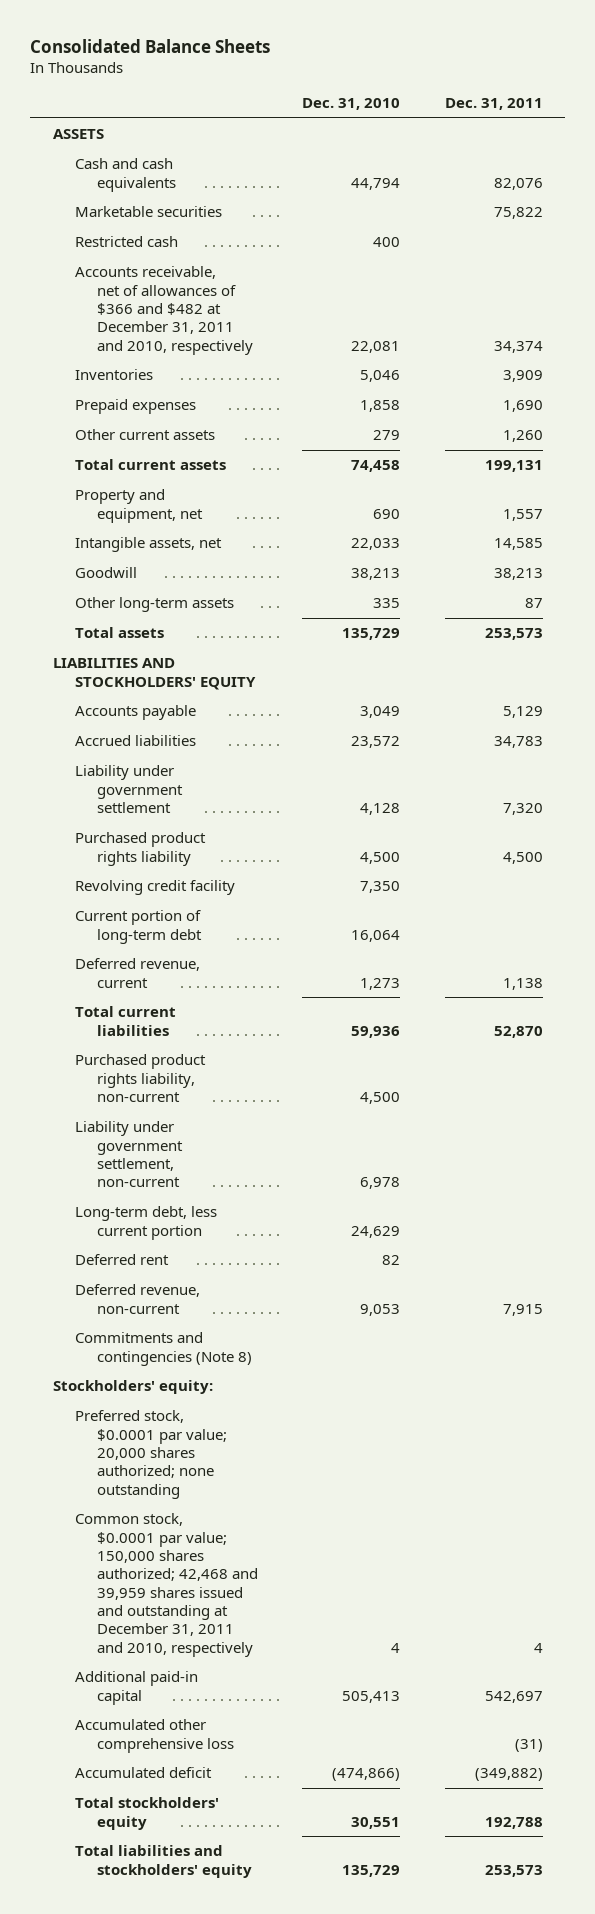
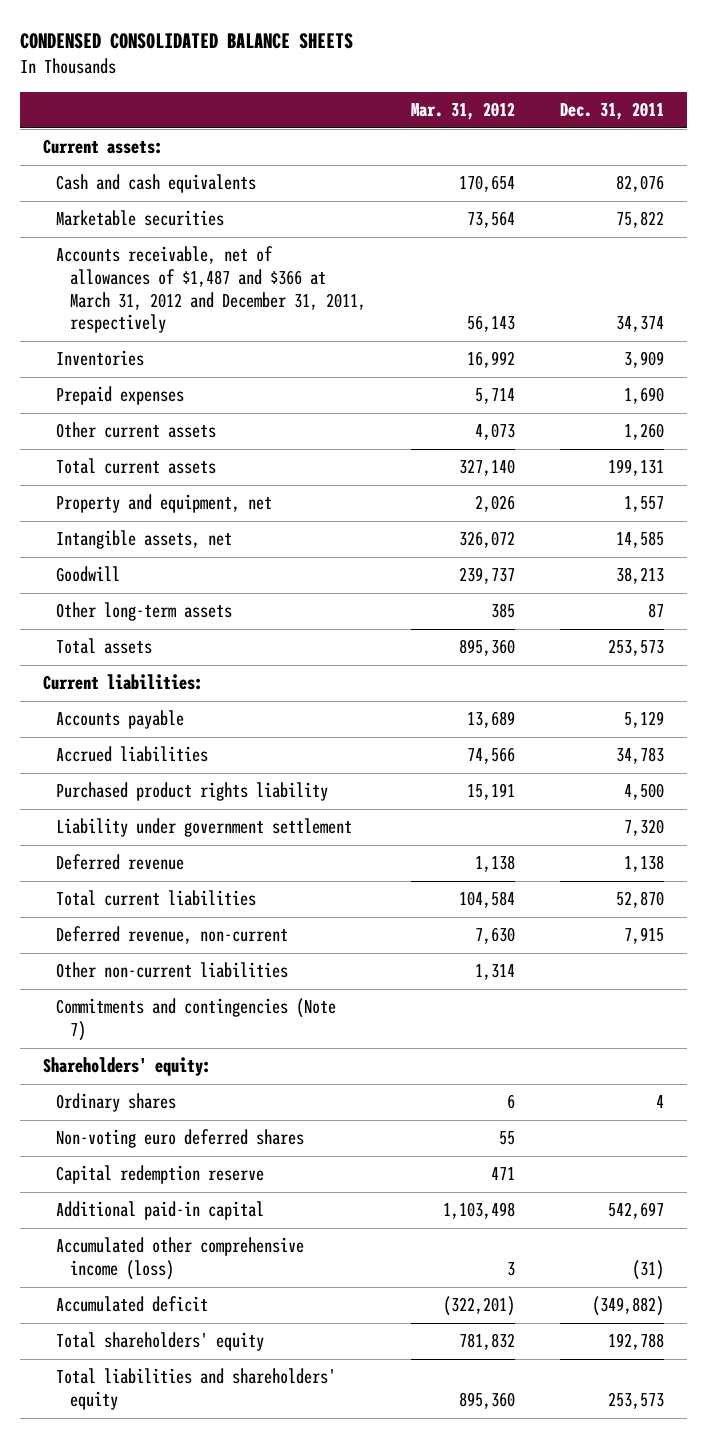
- Consolidated Balance Sheets
+ CONDENSED CONSOLIDATED BALANCE SHEETS
- | Dec. 31, 2010 | Dec. 31, 2011
+ | Mar. 31, 2012 | Dec. 31, 2011
- ASSETS
+ Current assets:
- Restricted cash | 400 |
- Accounts receivable, net of allowances of $366 and $482 at December 31, 2011 and 2010, respectively | 22,081 | 34,374
+ Accounts receivable, net of allowances of $1,487 and $366 at March 31, 2012 and December 31, 2011, respectively | 56,143 | 34,374
- LIABILITIES AND STOCKHOLDERS' EQUITY
+ Current liabilities:
- Revolving credit facility | 7,350 |
- Current portion of long-term debt | 16,064 |
- Deferred revenue, current | 1,273 | 1,138
moved down: Liability under government settlement | | 7,320
+ Deferred revenue | 1,138 | 1,138
- Purchased product rights liability, non-current | 4,500 |
- Liability under government settlement, non-current | 6,978 |
- Long-term debt, less current portion | 24,629 |
- Deferred rent | 82 |
- Commitments and contingencies (Note 8)
- Stockholders' equity:
- Preferred stock, $0.0001 par value; 20,000 shares authorized; none outstanding
- Common stock, $0.0001 par value; 150,000 shares authorized; 42,468 and 39,959 shares issued and outstanding at December 31, 2011 and 2010, respectively | 4 | 4
+ Other non-current liabilities | 1,314 |
+ Commitments and contingencies (Note 7)
+ Shareholders' equity:
+ Ordinary shares | 6 | 4
+ Non-voting euro deferred shares | 55 |
+ Capital redemption reserve | 471 |
- Accumulated other comprehensive loss | | (31)
+ Accumulated other comprehensive income (loss) | 3 | (31)
- Total stockholders' equity | 30,551 | 192,788
- Total liabilities and stockholders' equity | 135,729 | 253,573
+ Total shareholders' equity | 781,832 | 192,788
+ Total liabilities and shareholders' equity | 895,360 | 253,573

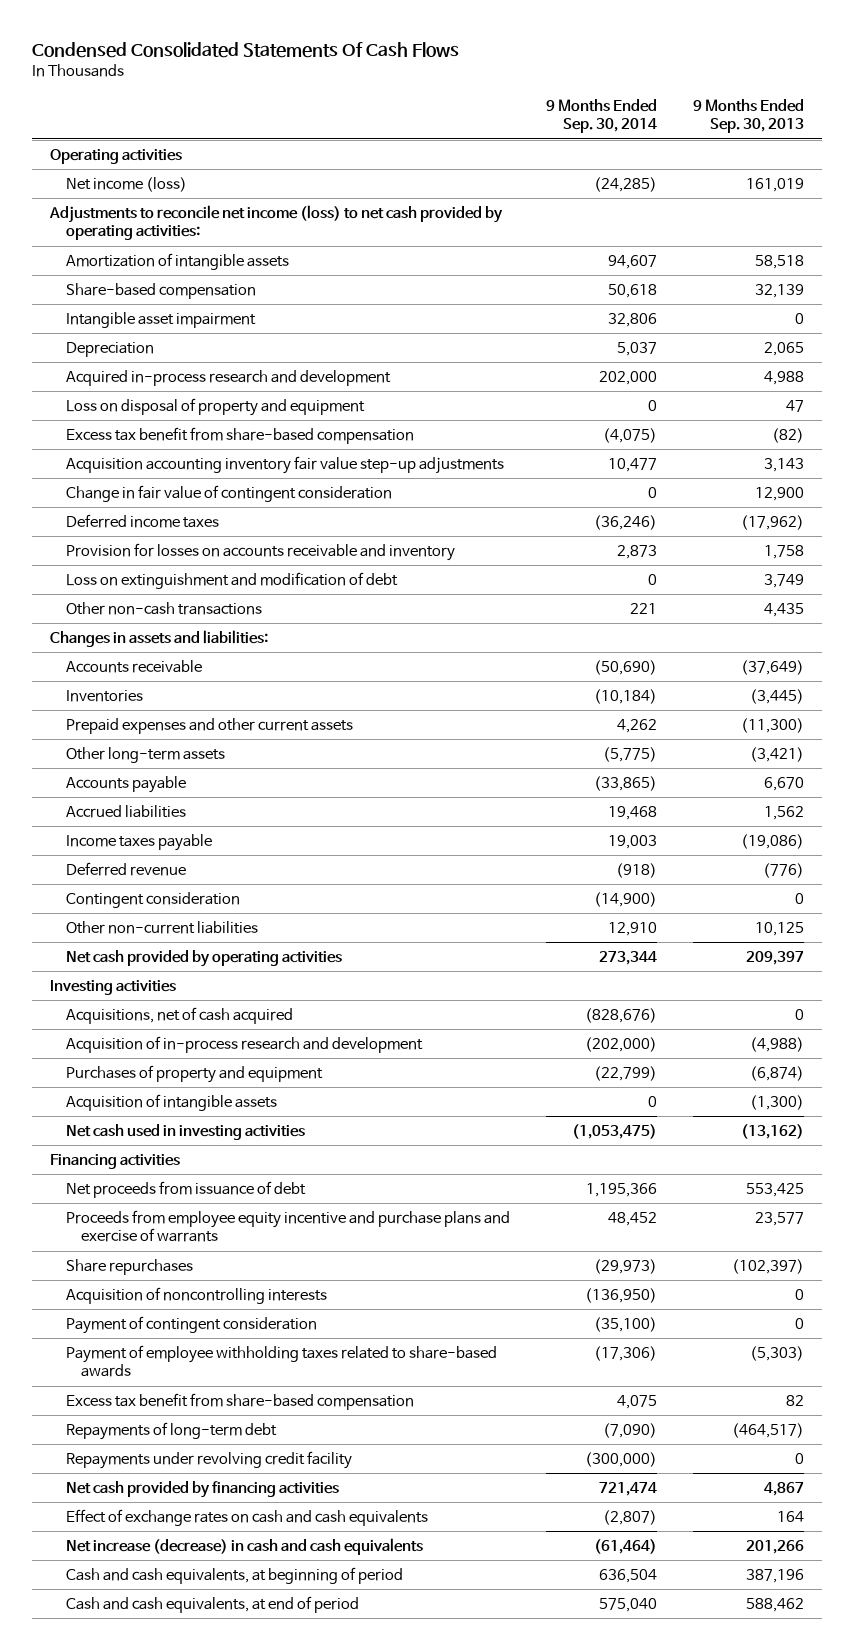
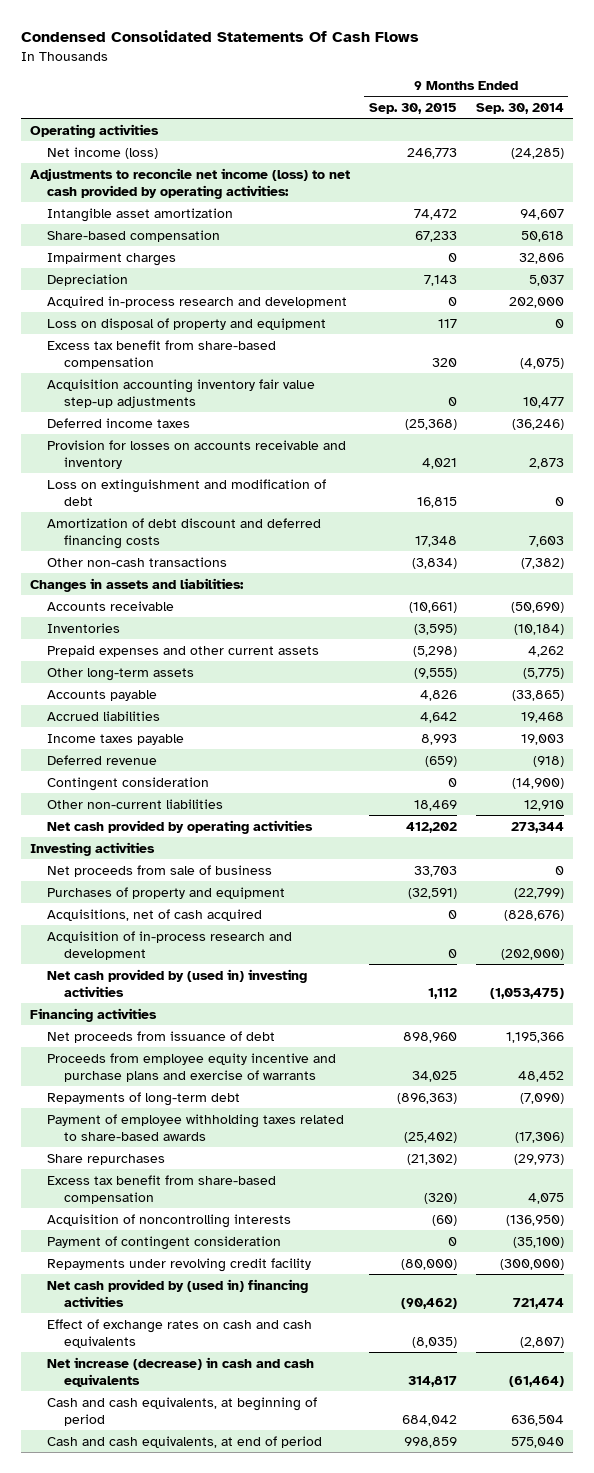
- | 9 Months Ended Sep. 30, 2014 | 9 Months Ended Sep. 30, 2013
+ | 9 Months Ended Sep. 30, 2015 | 9 Months Ended Sep. 30, 2014
- Amortization of intangible assets | 94,607 | 58,518
+ Intangible asset amortization | 74,472 | 94,607
- Intangible asset impairment | 32,806 | 0
+ Impairment charges | 0 | 32,806
- Change in fair value of contingent consideration | 0 | 12,900
- Other non-cash transactions | 221 | 4,435
+ Amortization of debt discount and deferred financing costs | 17,348 | 7,603
+ Other non-cash transactions | (3,834) | (7,382)
+ Net proceeds from sale of business | 33,703 | 0
moved up: Purchases of property and equipment | (32,591) | (22,799)
- Acquisition of intangible assets | 0 | (1,300)
- Net cash used in investing activities | (1,053,475) | (13,162)
+ Net cash provided by (used in) investing activities | 1,112 | (1,053,475)
moved up: Repayments of long-term debt | (896,363) | (7,090)
moved up: Payment of employee withholding taxes related to share-based awards | (25,402) | (17,306)
moved up: Excess tax benefit from share-based compensation | (320) | 4,075
- Net cash provided by financing activities | 721,474 | 4,867
+ Net cash provided by (used in) financing activities | (90,462) | 721,474

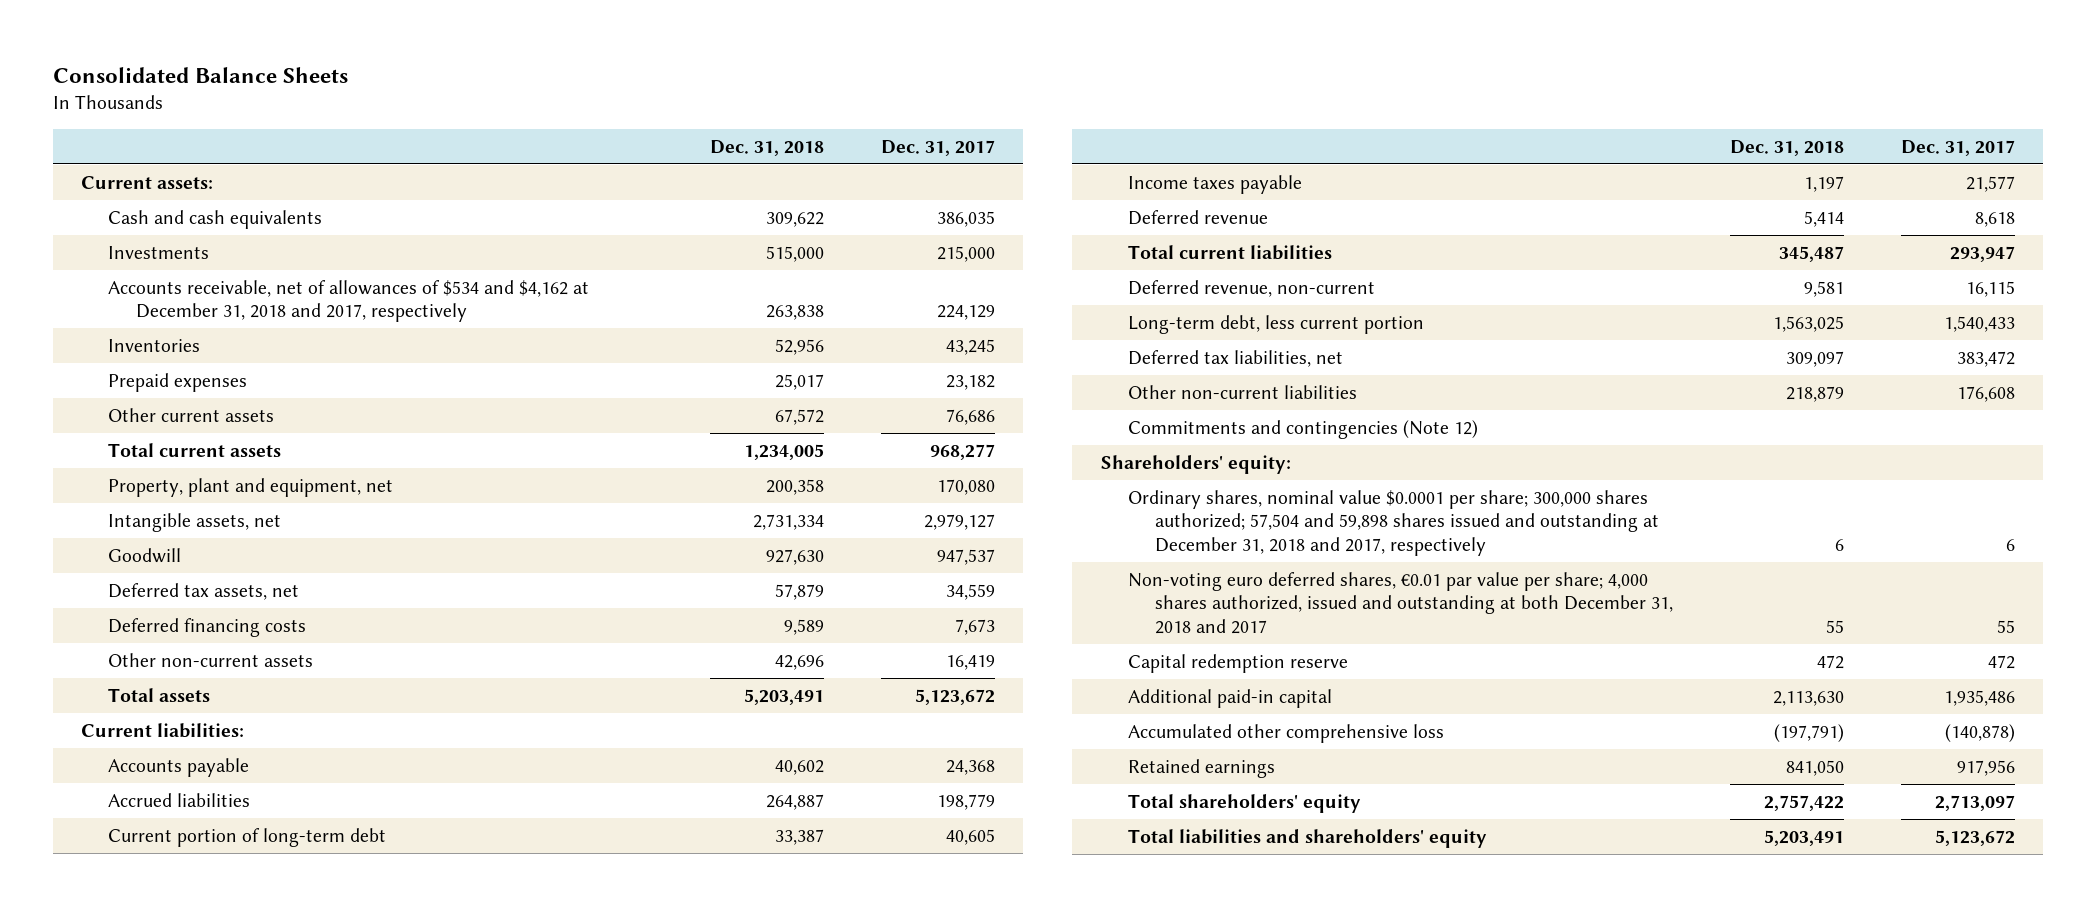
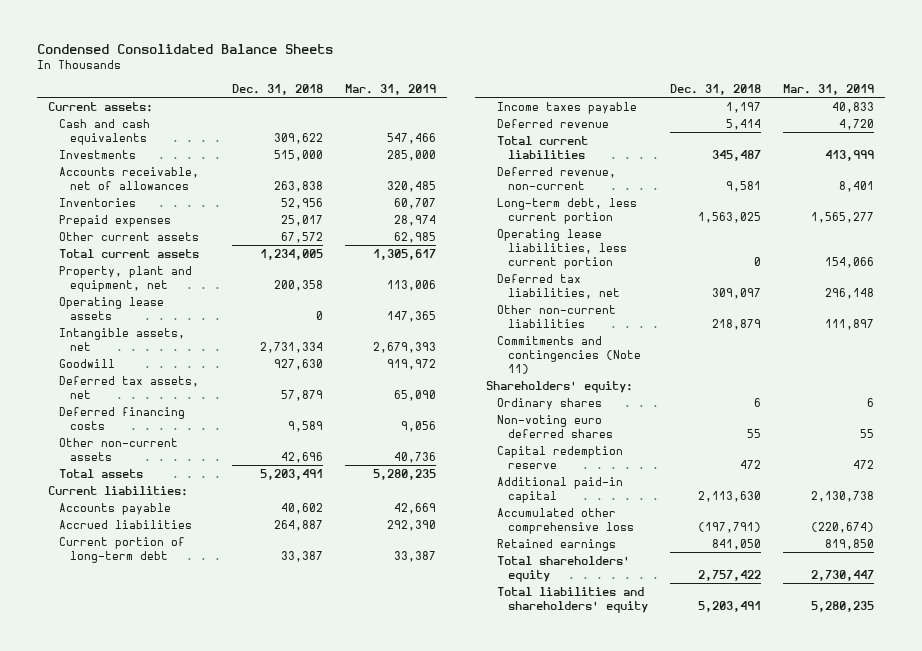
- Consolidated Balance Sheets
+ Condensed Consolidated Balance Sheets
- | Dec. 31, 2018 | Dec. 31, 2017
+ | Dec. 31, 2018 | Mar. 31, 2019
- Accounts receivable, net of allowances of $534 and $4,162 at December 31, 2018 and 2017, respectively | 263,838 | 224,129
+ Accounts receivable, net of allowances | 263,838 | 320,485
+ Operating lease assets | 0 | 147,365
+ Operating lease liabilities, less current portion | 0 | 154,066
- Commitments and contingencies (Note 12)
+ Commitments and contingencies (Note 11)
- Ordinary shares, nominal value $0.0001 per share; 300,000 shares authorized; 57,504 and 59,898 shares issued and outstanding at December 31, 2018 and 2017, respectively | 6 | 6
- Non-voting euro deferred shares, €0.01 par value per share; 4,000 shares authorized, issued and outstanding at both December 31, 2018 and 2017 | 55 | 55
+ Ordinary shares | 6 | 6
+ Non-voting euro deferred shares | 55 | 55

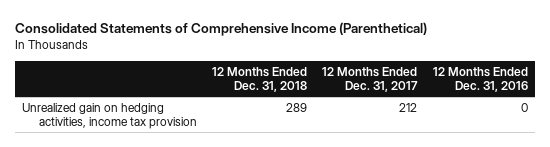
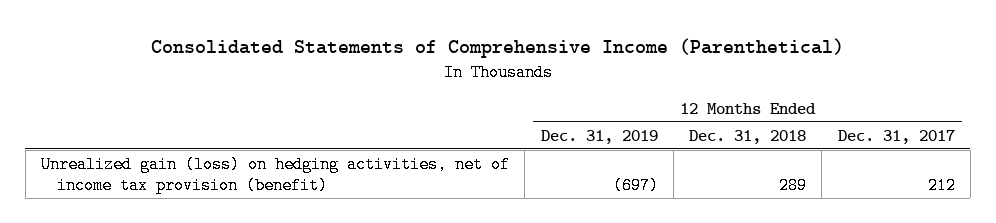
- | 12 Months Ended Dec. 31, 2018 | 12 Months Ended Dec. 31, 2017 | 12 Months Ended Dec. 31, 2016
+ | 12 Months Ended Dec. 31, 2019 | 12 Months Ended Dec. 31, 2018 | 12 Months Ended Dec. 31, 2017
- Unrealized gain on hedging activities, income tax provision | 289 | 212 | 0
+ Unrealized gain (loss) on hedging activities, net of income tax provision (benefit) | (697) | 289 | 212

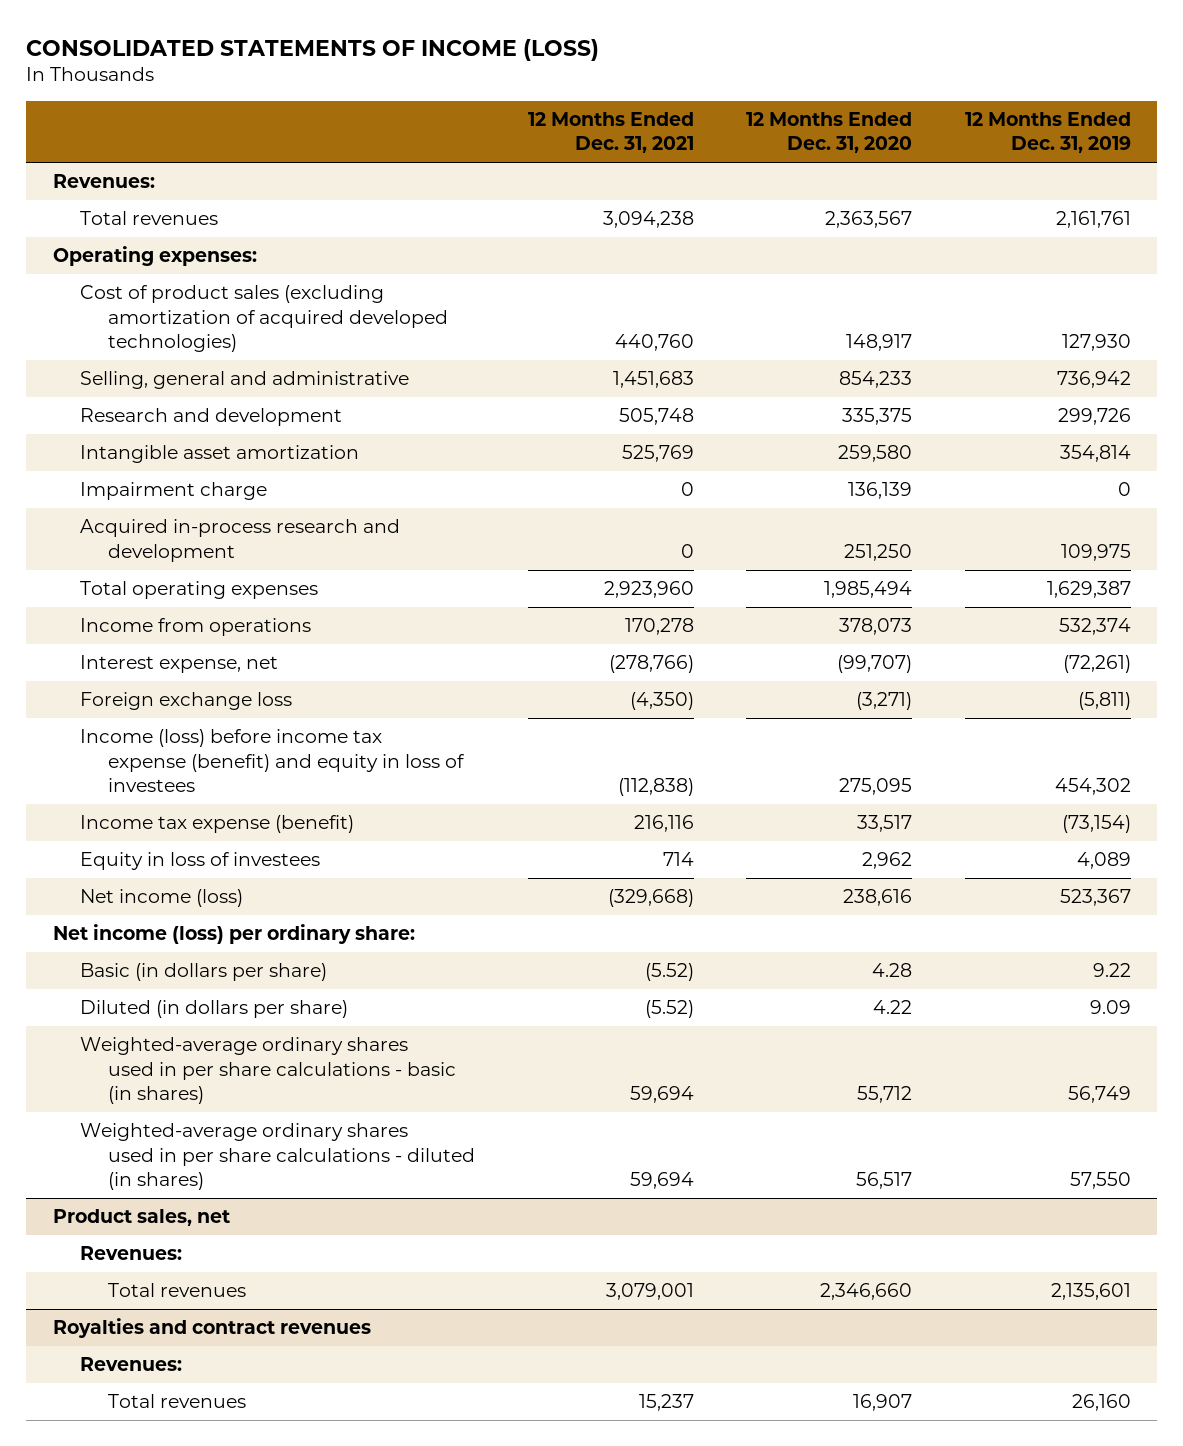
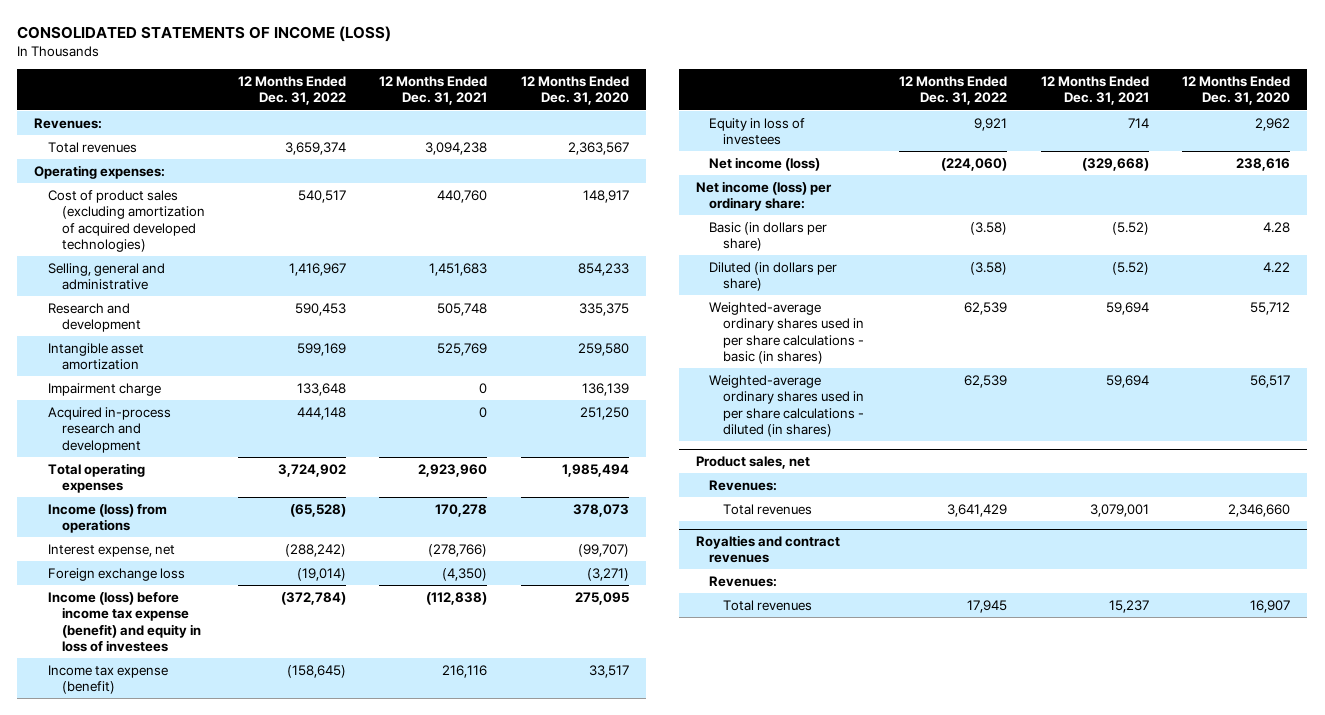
- | 12 Months Ended Dec. 31, 2021 | 12 Months Ended Dec. 31, 2020 | 12 Months Ended Dec. 31, 2019
+ | 12 Months Ended Dec. 31, 2022 | 12 Months Ended Dec. 31, 2021 | 12 Months Ended Dec. 31, 2020
- Income from operations | 170,278 | 378,073 | 532,374
+ Income (loss) from operations | (65,528) | 170,278 | 378,073

